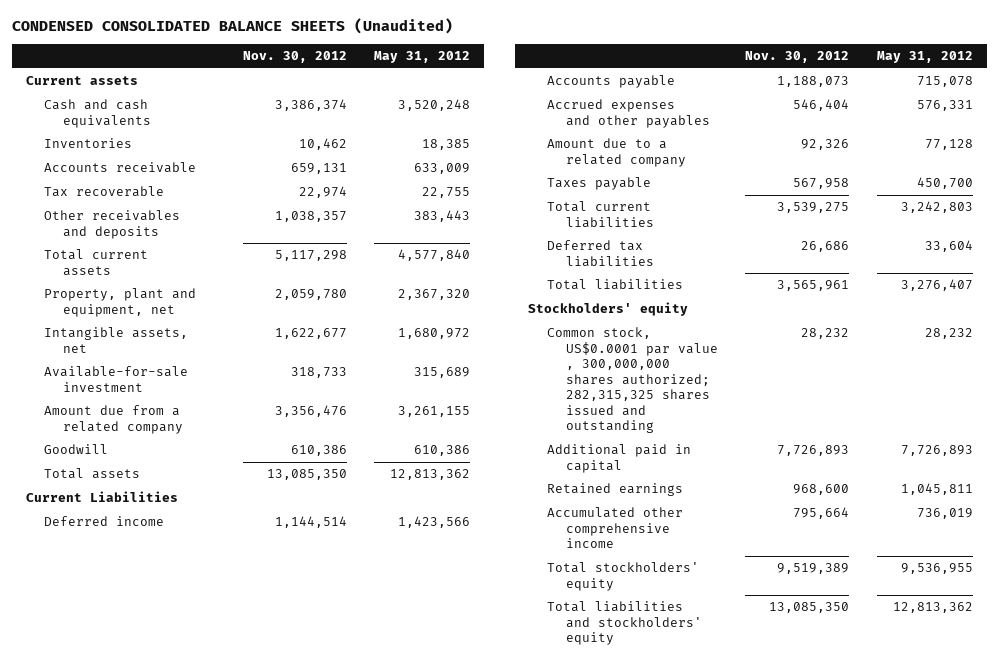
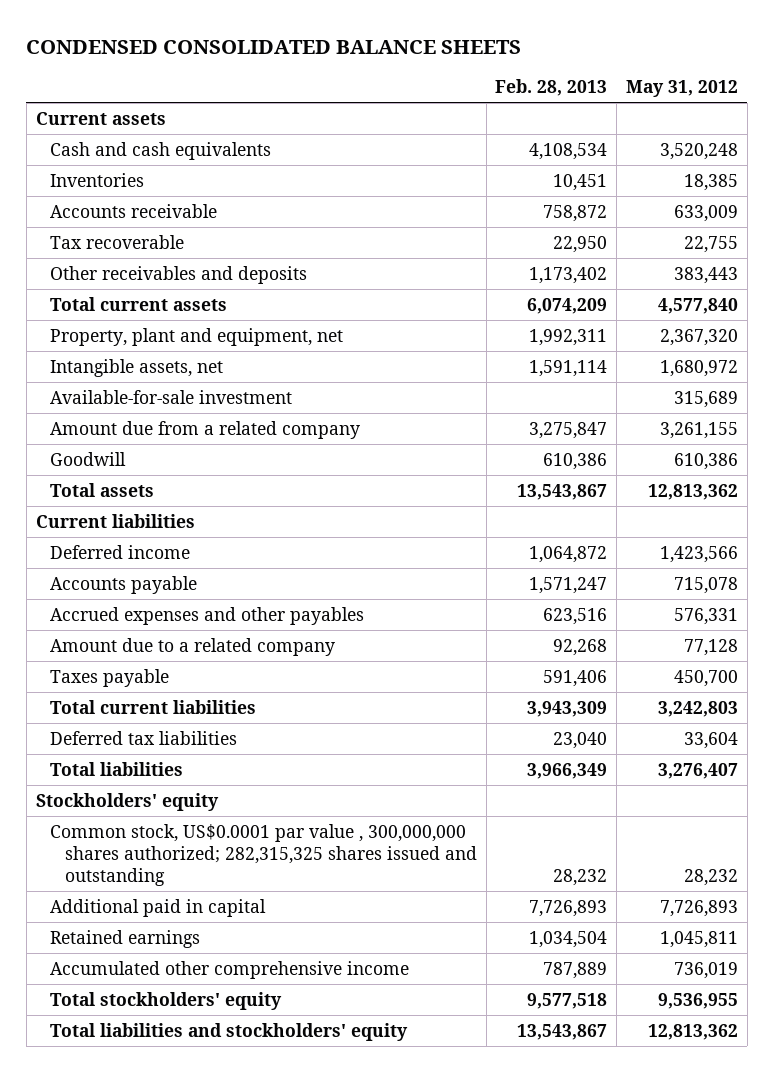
- CONDENSED CONSOLIDATED BALANCE SHEETS (Unaudited)
+ CONDENSED CONSOLIDATED BALANCE SHEETS
- | Nov. 30, 2012 | May 31, 2012
+ | Feb. 28, 2013 | May 31, 2012
- Current Liabilities
+ Current liabilities

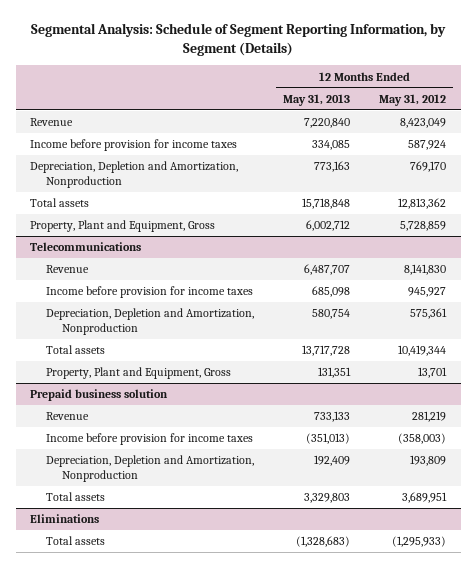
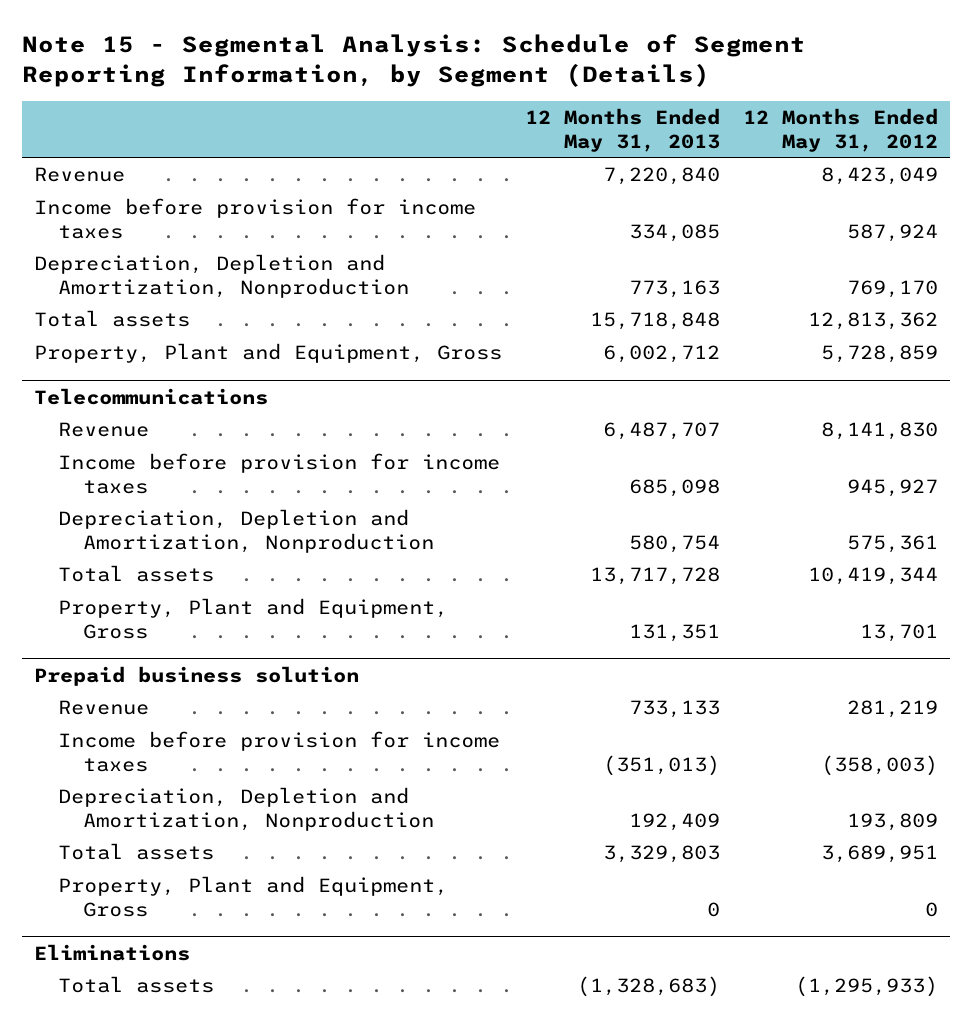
- Segmental Analysis: Schedule of Segment Reporting Information, by Segment (Details)
+ Note 15 - Segmental Analysis: Schedule of Segment Reporting Information, by Segment (Details)
@ Prepaid business solution
+ Property, Plant and Equipment, Gross | 0 | 0

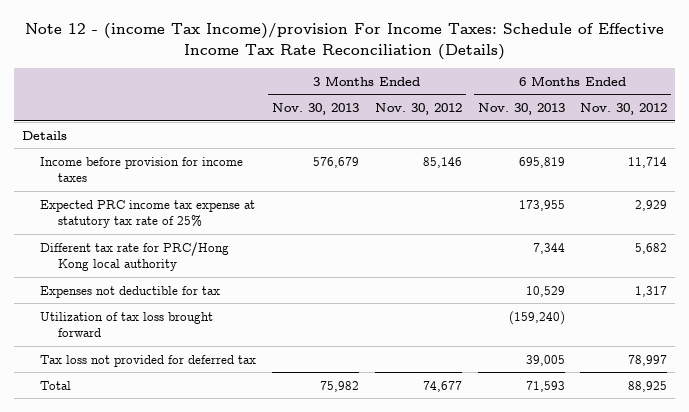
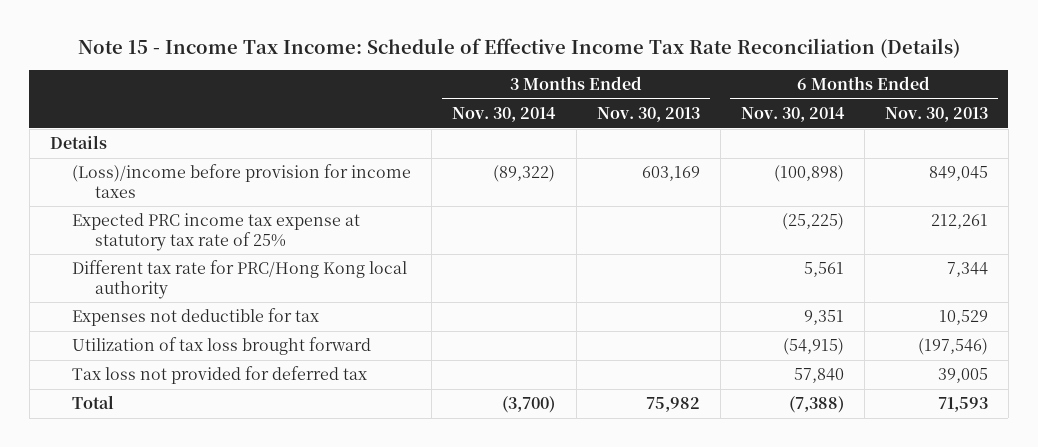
- Note 12 - (income Tax Income)/provision For Income Taxes: Schedule of Effective Income Tax Rate Reconciliation (Details)
+ Note 15 - Income Tax Income: Schedule of Effective Income Tax Rate Reconciliation (Details)
- | 3 Months Ended Nov. 30, 2013 | 3 Months Ended Nov. 30, 2012 | 6 Months Ended Nov. 30, 2013 | 6 Months Ended Nov. 30, 2012
+ | 3 Months Ended Nov. 30, 2014 | 3 Months Ended Nov. 30, 2013 | 6 Months Ended Nov. 30, 2014 | 6 Months Ended Nov. 30, 2013
- Income before provision for income taxes | 576,679 | 85,146 | 695,819 | 11,714
- Expected PRC income tax expense at statutory tax rate of 25% | | | 173,955 | 2,929
+ (Loss)/income before provision for income taxes | (89,322) | 603,169 | (100,898) | 849,045
+ Expected PRC income tax expense at statutory tax rate of 25% | | | (25,225) | 212,261
- Utilization of tax loss brought forward | | | (159,240) |
+ Utilization of tax loss brought forward | | | (54,915) | (197,546)

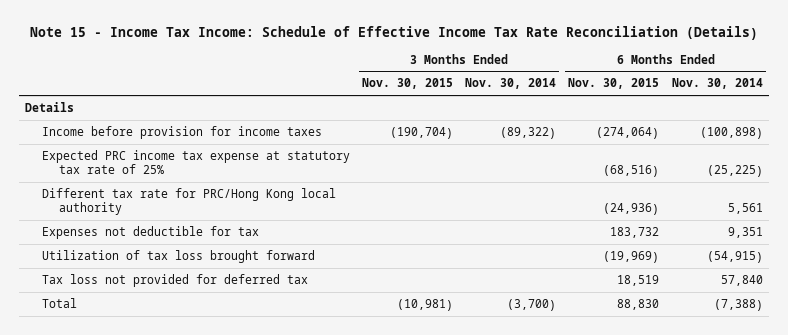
- | 3 Months Ended Nov. 30, 2014 | 3 Months Ended Nov. 30, 2013 | 6 Months Ended Nov. 30, 2014 | 6 Months Ended Nov. 30, 2013
+ | 3 Months Ended Nov. 30, 2015 | 3 Months Ended Nov. 30, 2014 | 6 Months Ended Nov. 30, 2015 | 6 Months Ended Nov. 30, 2014
- (Loss)/income before provision for income taxes | (89,322) | 603,169 | (100,898) | 849,045
+ Income before provision for income taxes | (190,704) | (89,322) | (274,064) | (100,898)

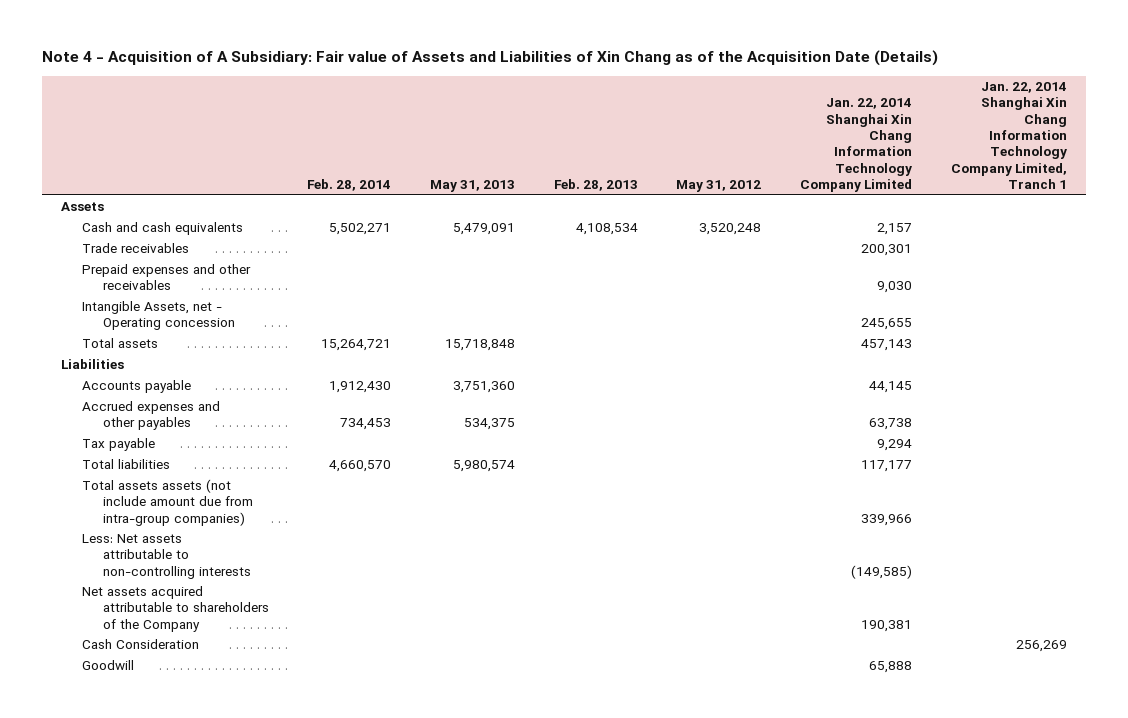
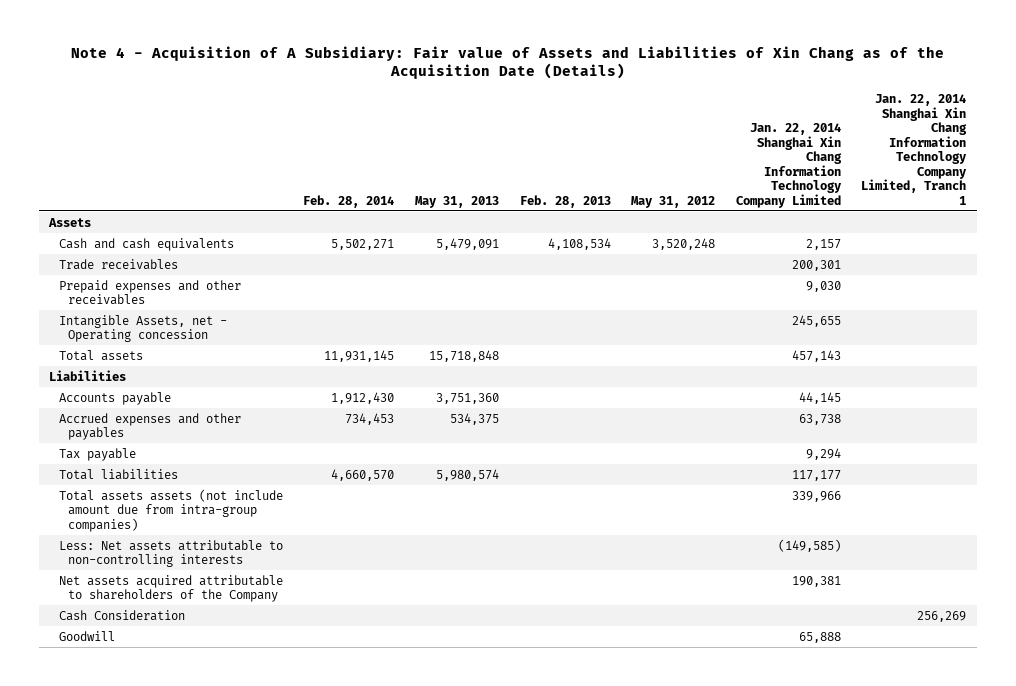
- Total assets | 15,264,721 | 15,718,848 | | | 457,143 |
+ Total assets | 11,931,145 | 15,718,848 | | | 457,143 |

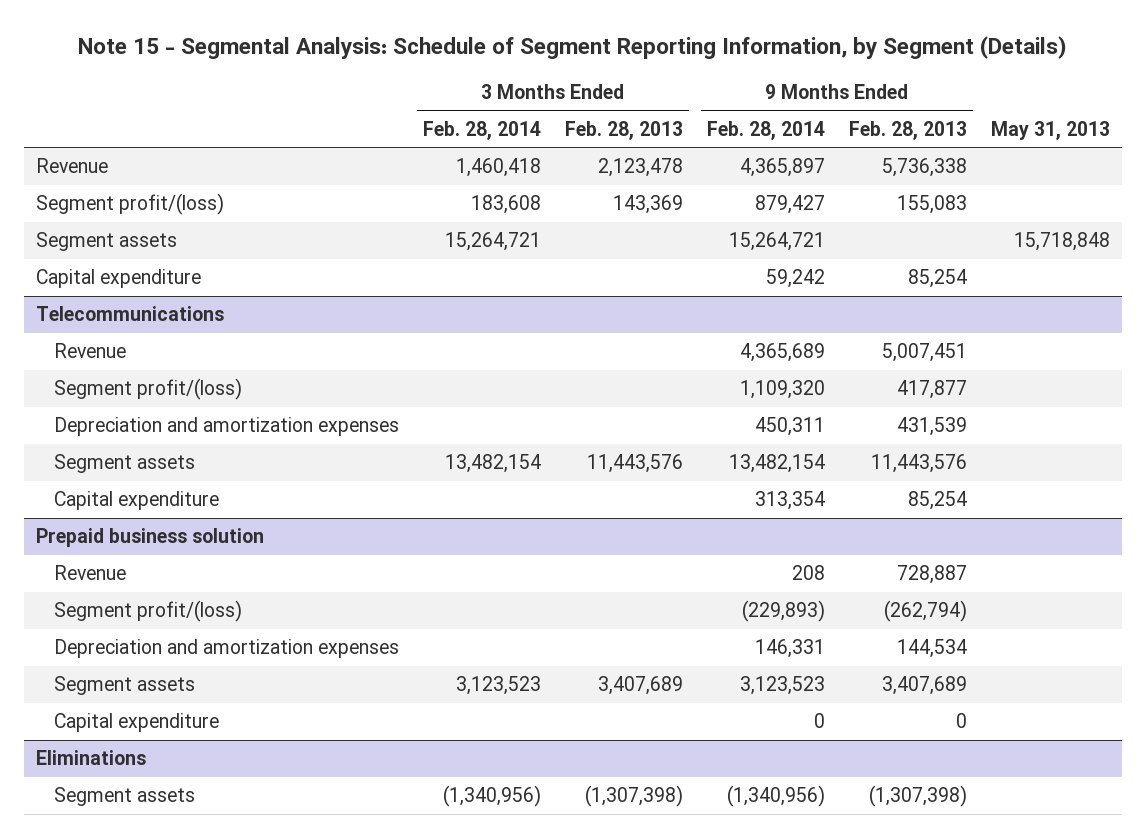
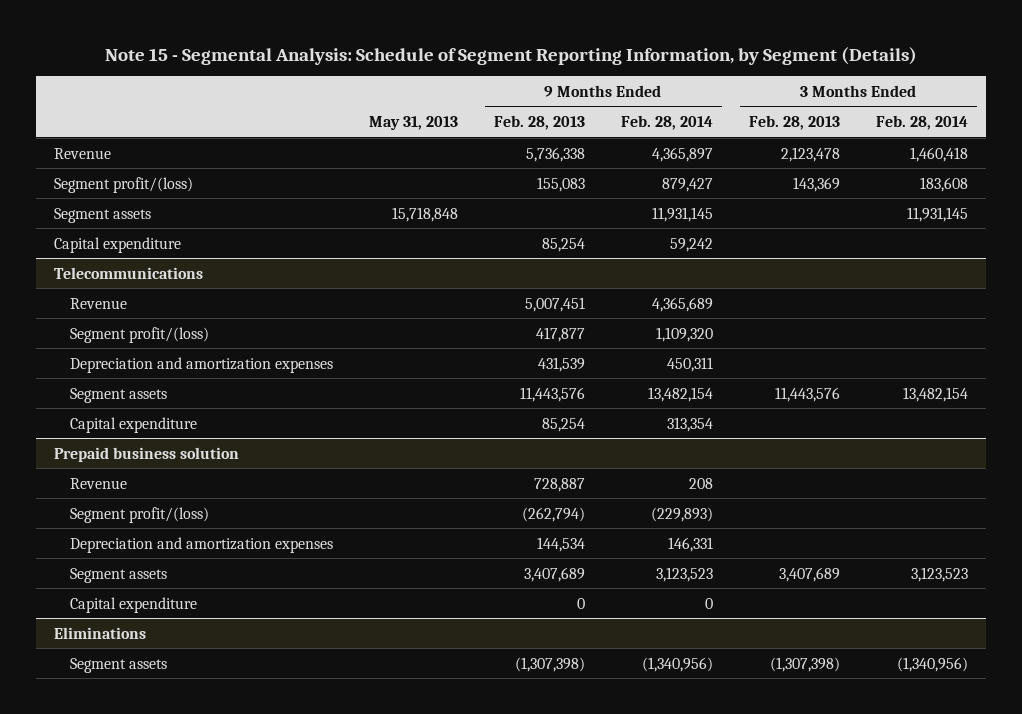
- | 3 Months Ended Feb. 28, 2014 | 3 Months Ended Feb. 28, 2013 | 9 Months Ended Feb. 28, 2014 | 9 Months Ended Feb. 28, 2013 | May 31, 2013
+ | May 31, 2013 | 9 Months Ended Feb. 28, 2013 | 9 Months Ended Feb. 28, 2014 | 3 Months Ended Feb. 28, 2013 | 3 Months Ended Feb. 28, 2014
- Segment assets | 15,264,721 | | 15,264,721 | | 15,718,848
+ Segment assets | 15,718,848 | | 11,931,145 | | 11,931,145

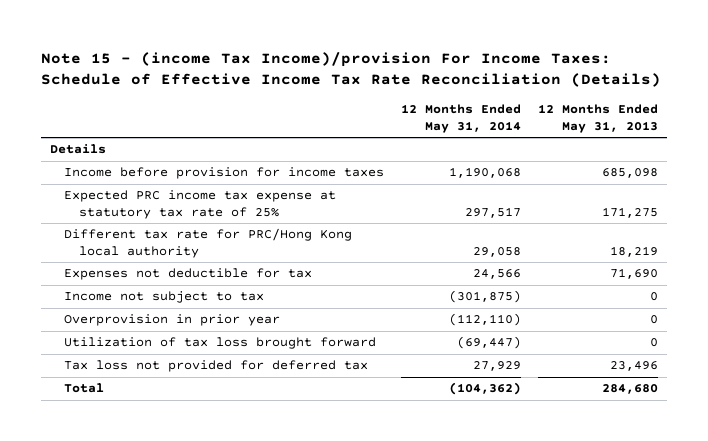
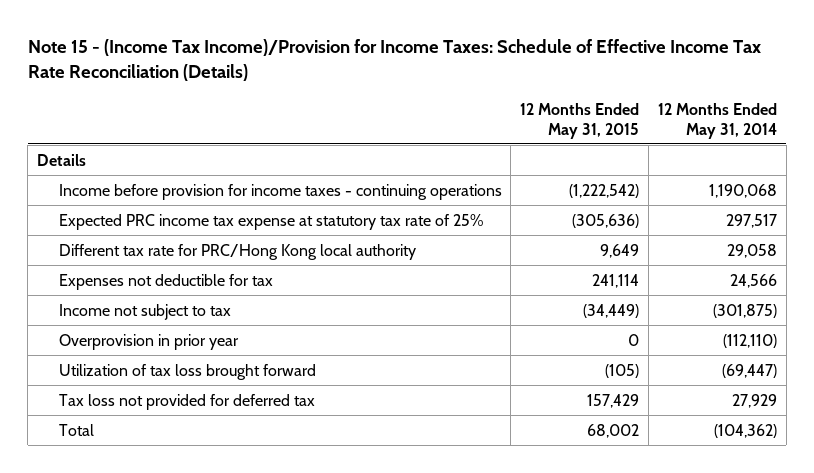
- Note 15 - (income Tax Income)/provision For Income Taxes: Schedule of Effective Income Tax Rate Reconciliation (Details)
+ Note 15 - (Income Tax Income)/Provision for Income Taxes: Schedule of Effective Income Tax Rate Reconciliation (Details)
- | 12 Months Ended May 31, 2014 | 12 Months Ended May 31, 2013
+ | 12 Months Ended May 31, 2015 | 12 Months Ended May 31, 2014
- Income before provision for income taxes | 1,190,068 | 685,098
+ Income before provision for income taxes - continuing operations | (1,222,542) | 1,190,068

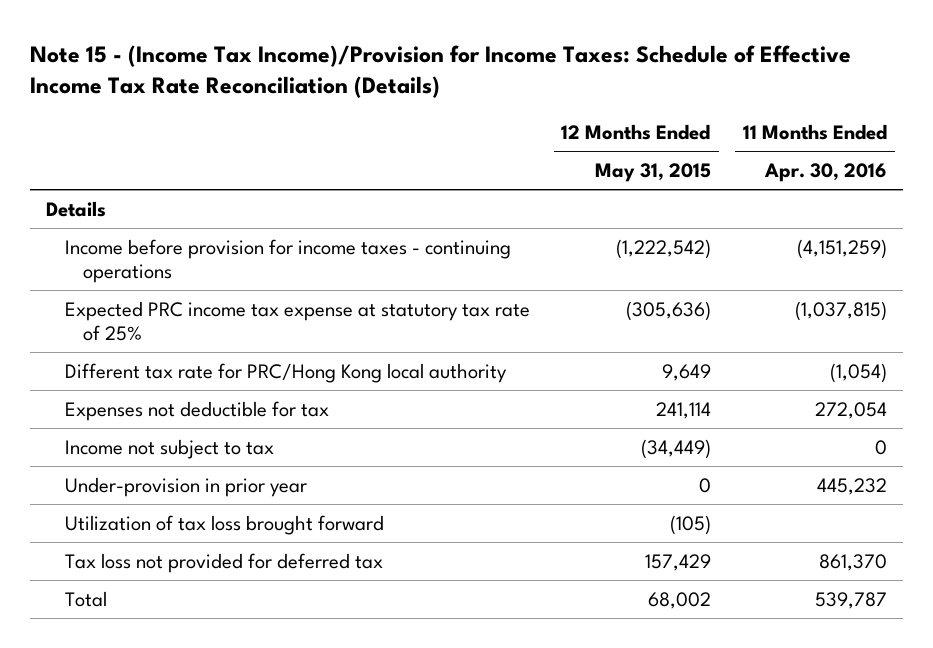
- | 12 Months Ended May 31, 2015 | 12 Months Ended May 31, 2014
+ | 12 Months Ended May 31, 2015 | 11 Months Ended Apr. 30, 2016
- Overprovision in prior year | 0 | (112,110)
+ Under-provision in prior year | 0 | 445,232

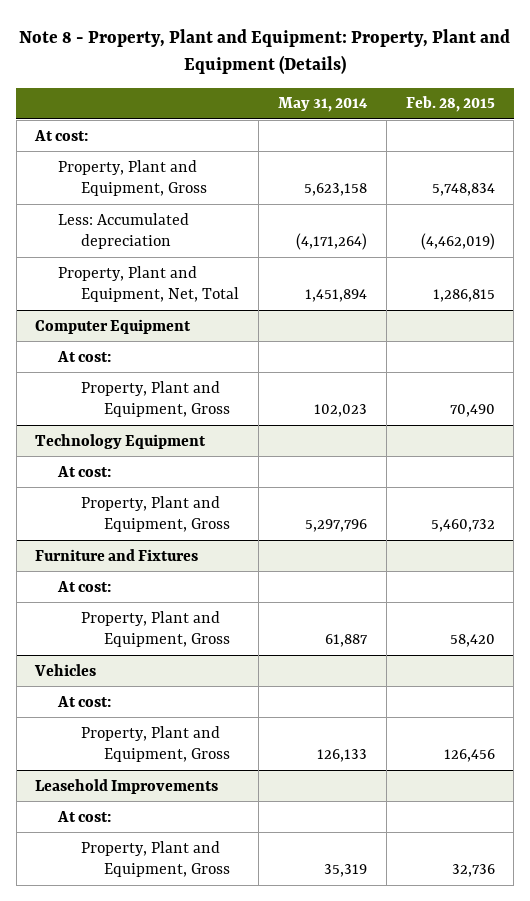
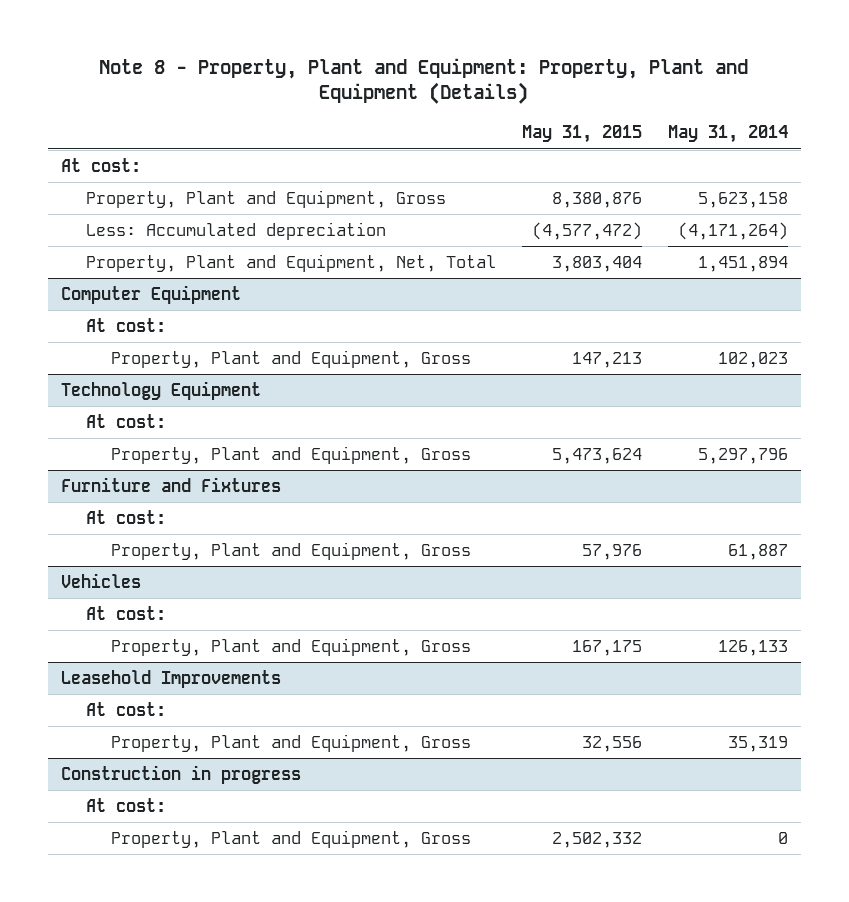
- | May 31, 2014 | Feb. 28, 2015
+ | May 31, 2015 | May 31, 2014
+ Construction in progress
+ At cost:
+ Property, Plant and Equipment, Gross | 2,502,332 | 0

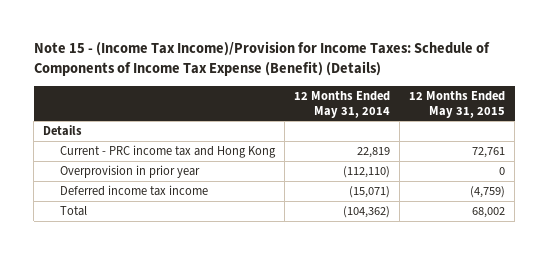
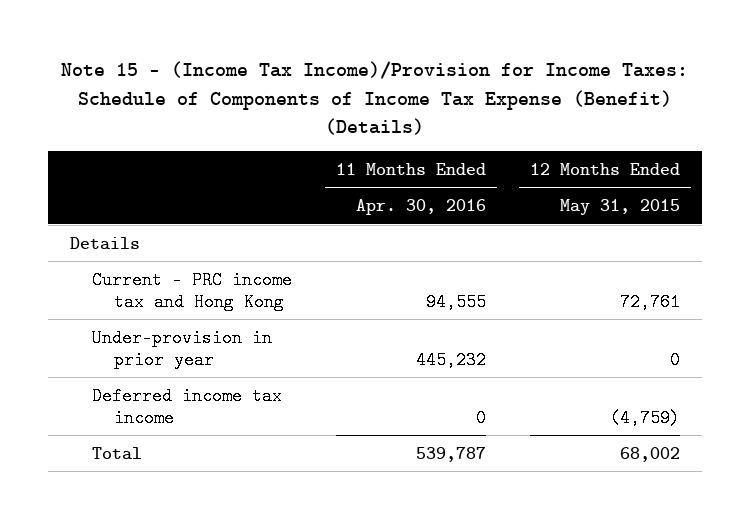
- | 12 Months Ended May 31, 2014 | 12 Months Ended May 31, 2015
+ | 11 Months Ended Apr. 30, 2016 | 12 Months Ended May 31, 2015
- Overprovision in prior year | (112,110) | 0
+ Under-provision in prior year | 445,232 | 0

